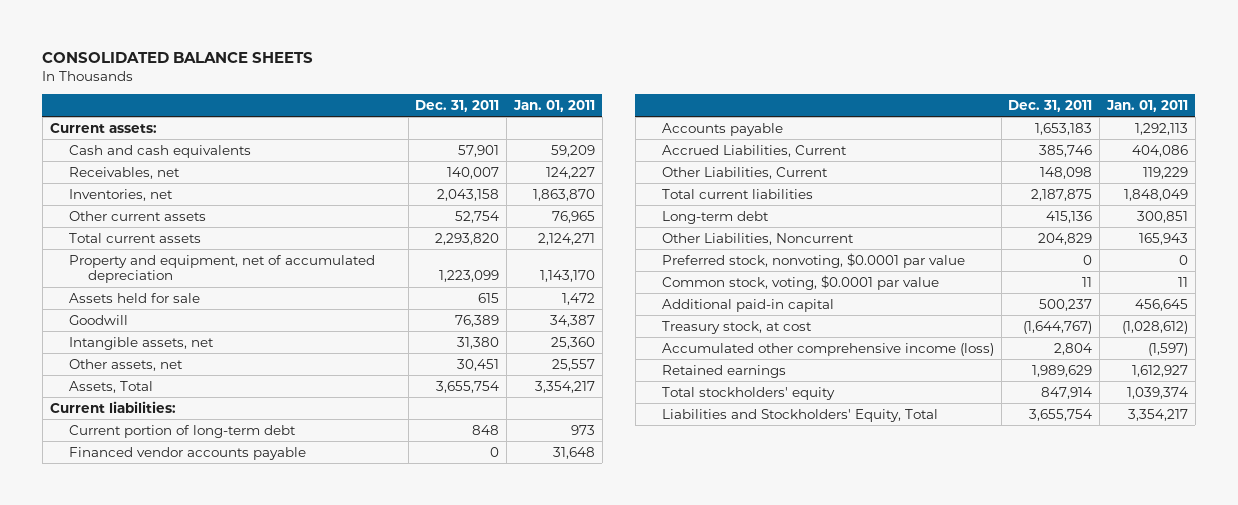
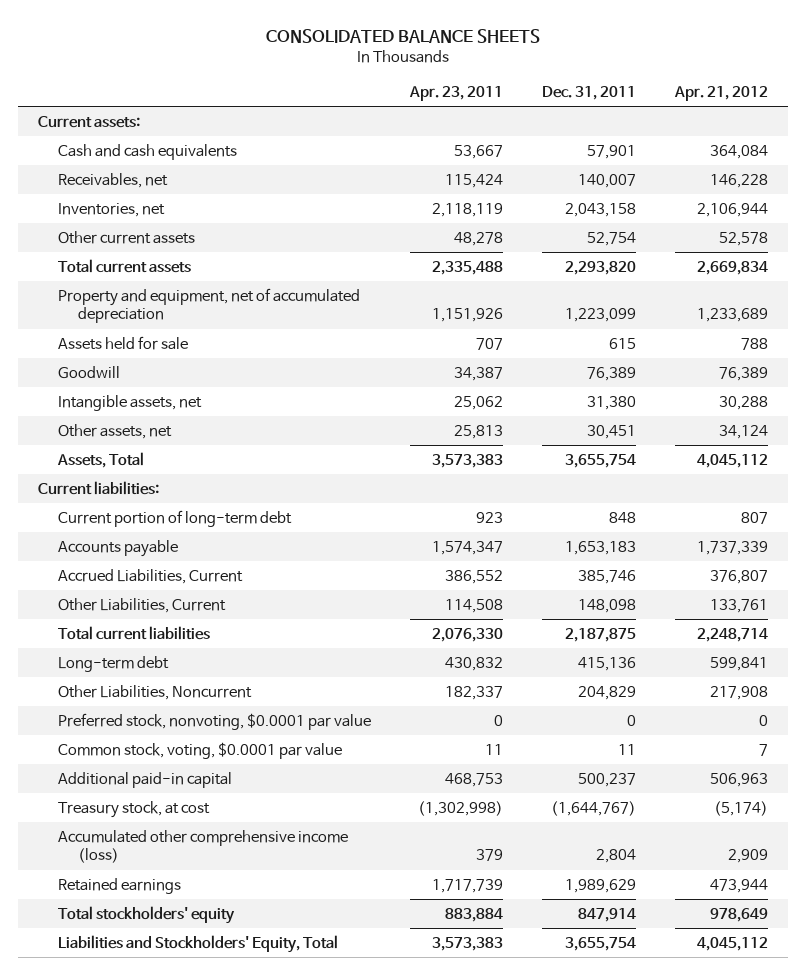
- | Dec. 31, 2011 | Jan. 01, 2011
+ | Apr. 23, 2011 | Dec. 31, 2011 | Apr. 21, 2012
- Financed vendor accounts payable | 0 | 31,648

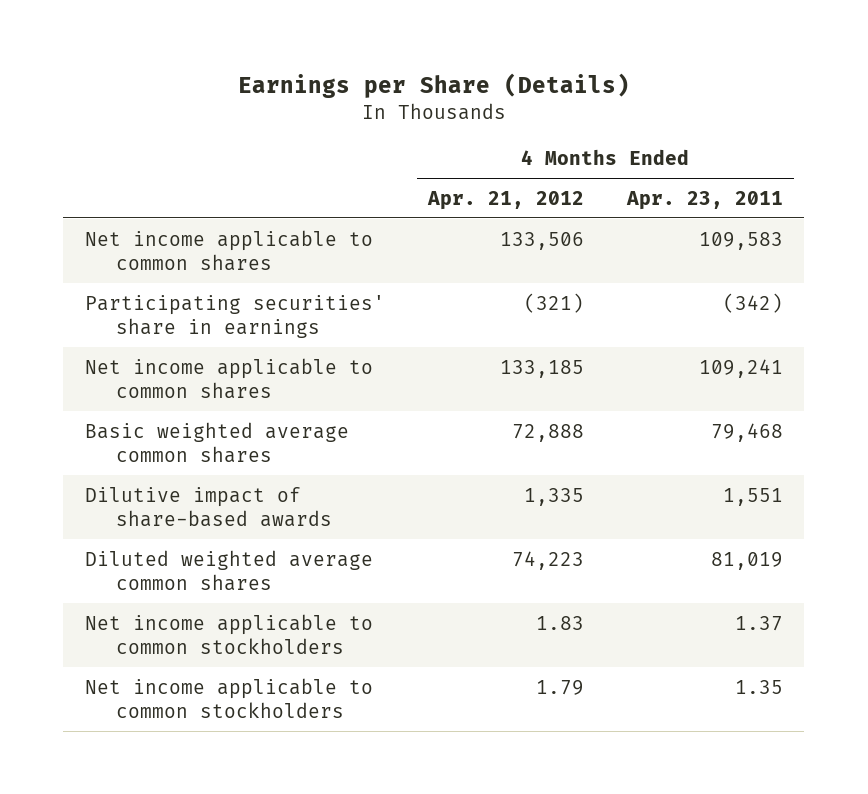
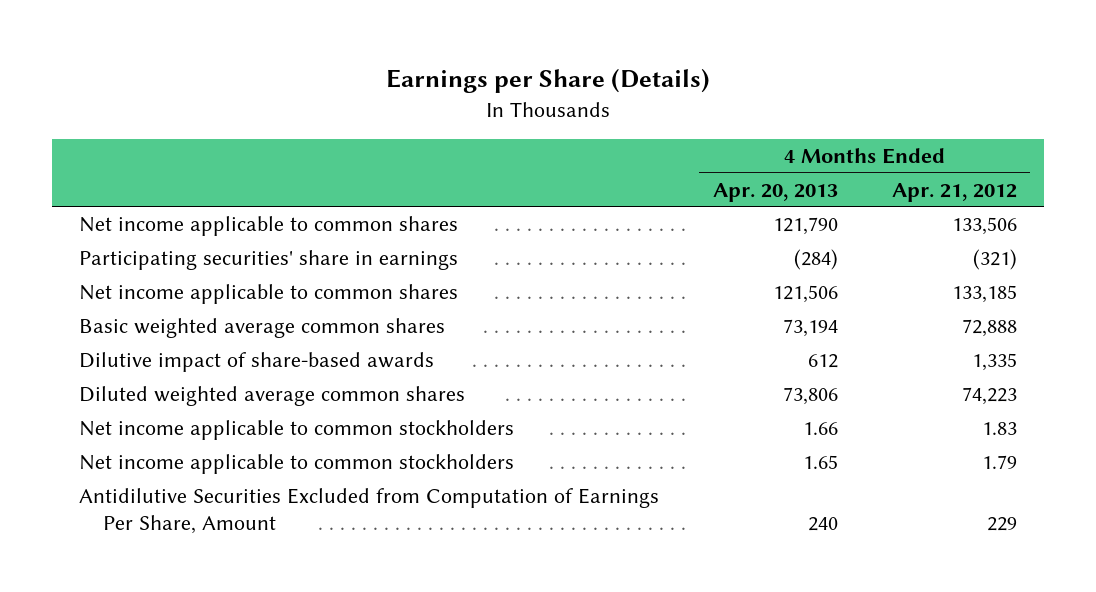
- | 4 Months Ended Apr. 21, 2012 | 4 Months Ended Apr. 23, 2011
+ | 4 Months Ended Apr. 20, 2013 | 4 Months Ended Apr. 21, 2012
+ Antidilutive Securities Excluded from Computation of Earnings Per Share, Amount | 240 | 229

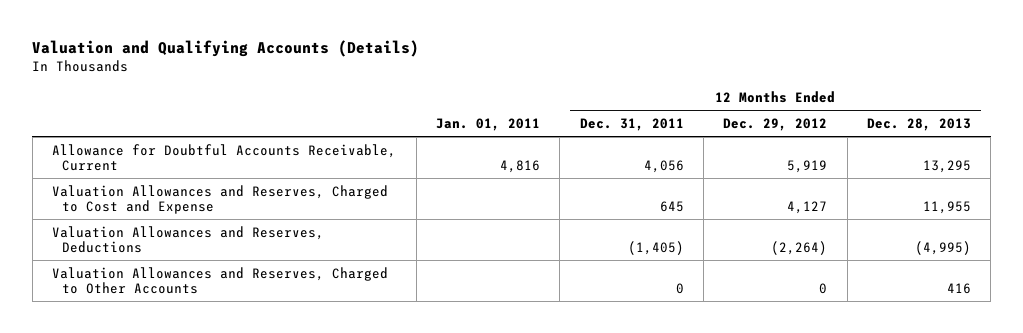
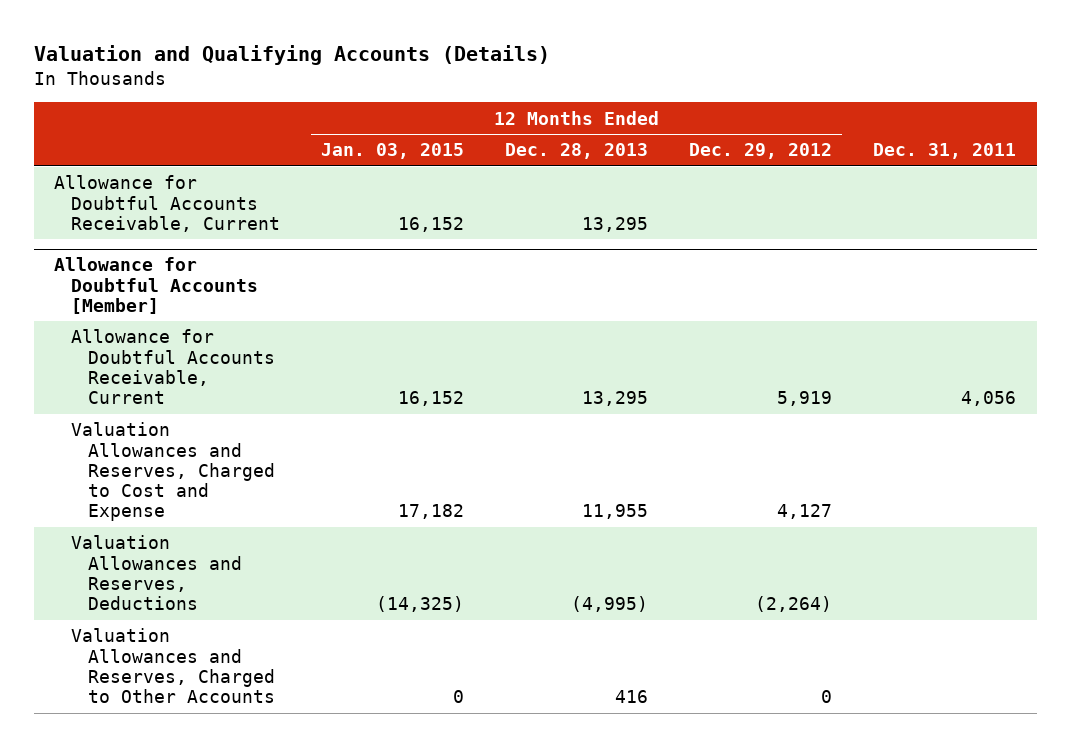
- | Jan. 01, 2011 | 12 Months Ended Dec. 31, 2011 | 12 Months Ended Dec. 29, 2012 | 12 Months Ended Dec. 28, 2013
+ | 12 Months Ended Jan. 03, 2015 | 12 Months Ended Dec. 28, 2013 | 12 Months Ended Dec. 29, 2012 | Dec. 31, 2011
+ Allowance for Doubtful Accounts Receivable, Current | 16,152 | 13,295 | |
+ Allowance for Doubtful Accounts [Member]

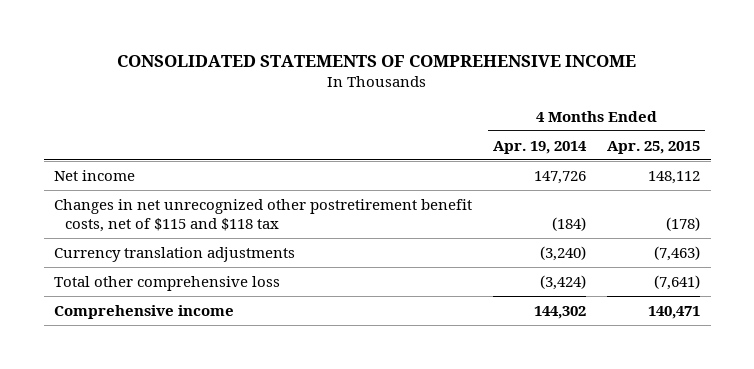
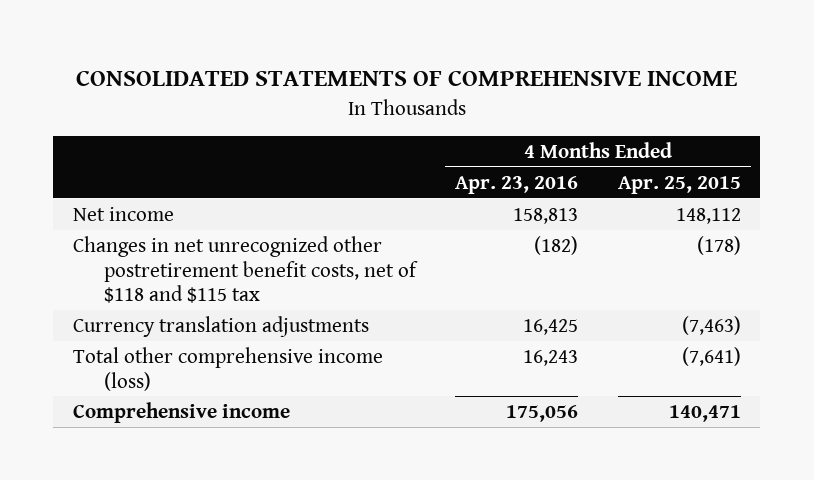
- | 4 Months Ended Apr. 19, 2014 | 4 Months Ended Apr. 25, 2015
+ | 4 Months Ended Apr. 23, 2016 | 4 Months Ended Apr. 25, 2015
- Changes in net unrecognized other postretirement benefit costs, net of $115 and $118 tax | (184) | (178)
+ Changes in net unrecognized other postretirement benefit costs, net of $118 and $115 tax | (182) | (178)
- Total other comprehensive loss | (3,424) | (7,641)
+ Total other comprehensive income (loss) | 16,243 | (7,641)

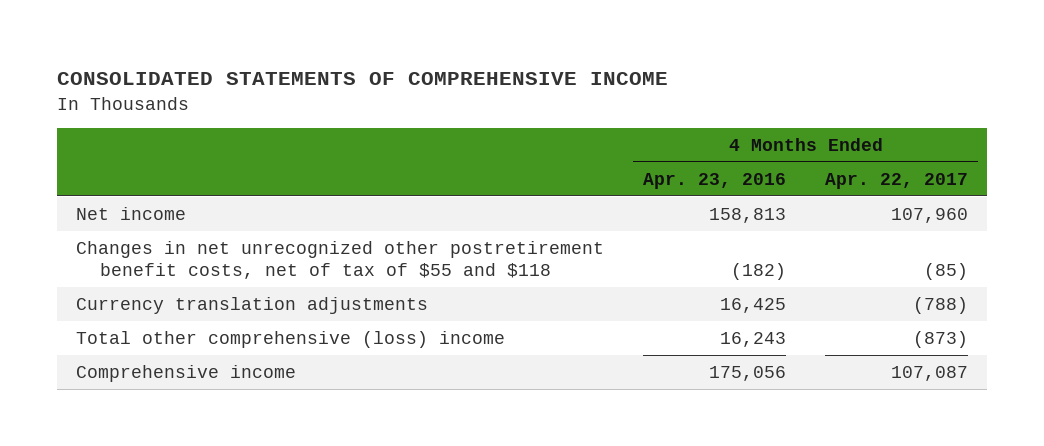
- | 4 Months Ended Apr. 23, 2016 | 4 Months Ended Apr. 25, 2015
+ | 4 Months Ended Apr. 23, 2016 | 4 Months Ended Apr. 22, 2017
- Changes in net unrecognized other postretirement benefit costs, net of $118 and $115 tax | (182) | (178)
+ Changes in net unrecognized other postretirement benefit costs, net of tax of $55 and $118 | (182) | (85)
- Total other comprehensive income (loss) | 16,243 | (7,641)
+ Total other comprehensive (loss) income | 16,243 | (873)

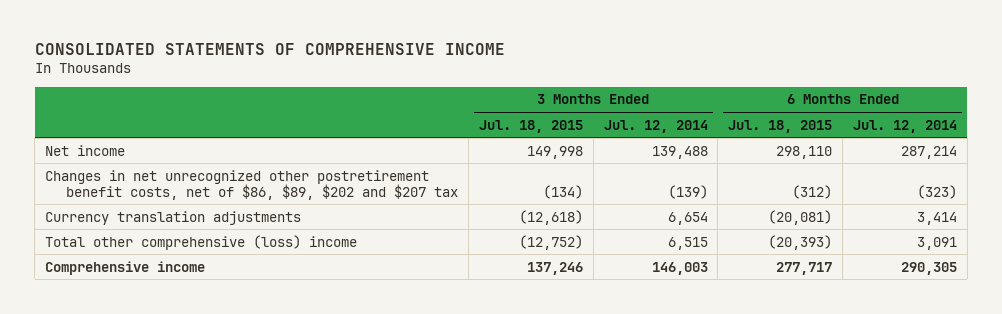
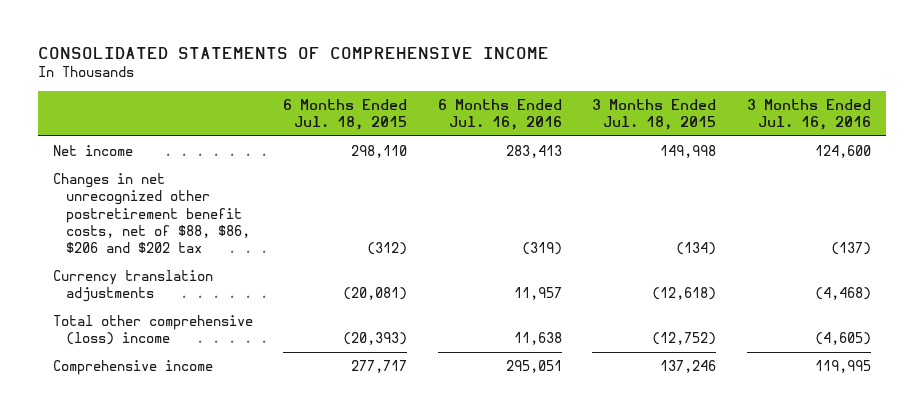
- | 3 Months Ended Jul. 18, 2015 | 3 Months Ended Jul. 12, 2014 | 6 Months Ended Jul. 18, 2015 | 6 Months Ended Jul. 12, 2014
+ | 6 Months Ended Jul. 18, 2015 | 6 Months Ended Jul. 16, 2016 | 3 Months Ended Jul. 18, 2015 | 3 Months Ended Jul. 16, 2016
- Changes in net unrecognized other postretirement benefit costs, net of $86, $89, $202 and $207 tax | (134) | (139) | (312) | (323)
+ Changes in net unrecognized other postretirement benefit costs, net of $88, $86, $206 and $202 tax | (312) | (319) | (134) | (137)

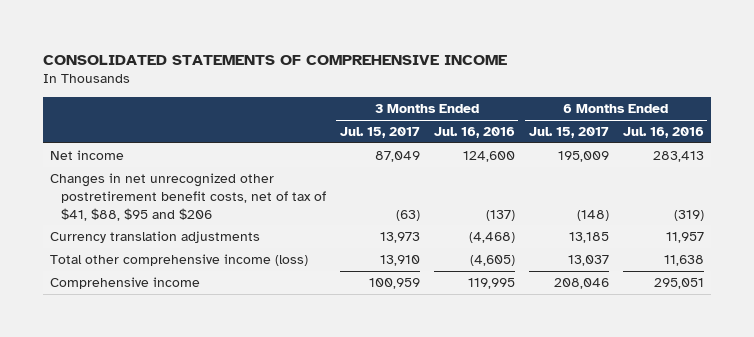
- | 6 Months Ended Jul. 18, 2015 | 6 Months Ended Jul. 16, 2016 | 3 Months Ended Jul. 18, 2015 | 3 Months Ended Jul. 16, 2016
+ | 3 Months Ended Jul. 15, 2017 | 3 Months Ended Jul. 16, 2016 | 6 Months Ended Jul. 15, 2017 | 6 Months Ended Jul. 16, 2016
- Changes in net unrecognized other postretirement benefit costs, net of $88, $86, $206 and $202 tax | (312) | (319) | (134) | (137)
+ Changes in net unrecognized other postretirement benefit costs, net of tax of $41, $88, $95 and $206 | (63) | (137) | (148) | (319)
- Total other comprehensive (loss) income | (20,393) | 11,638 | (12,752) | (4,605)
+ Total other comprehensive income (loss) | 13,910 | (4,605) | 13,037 | 11,638

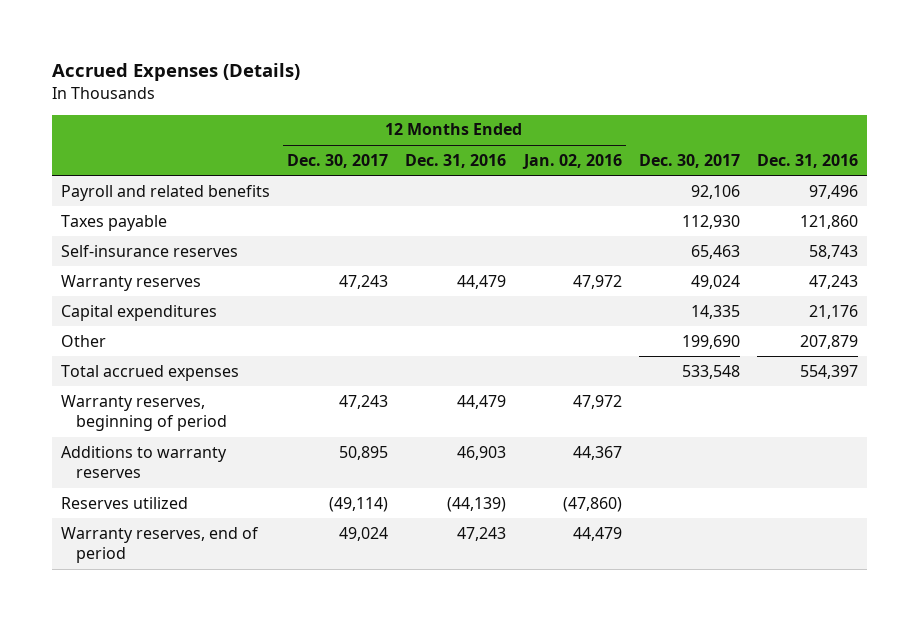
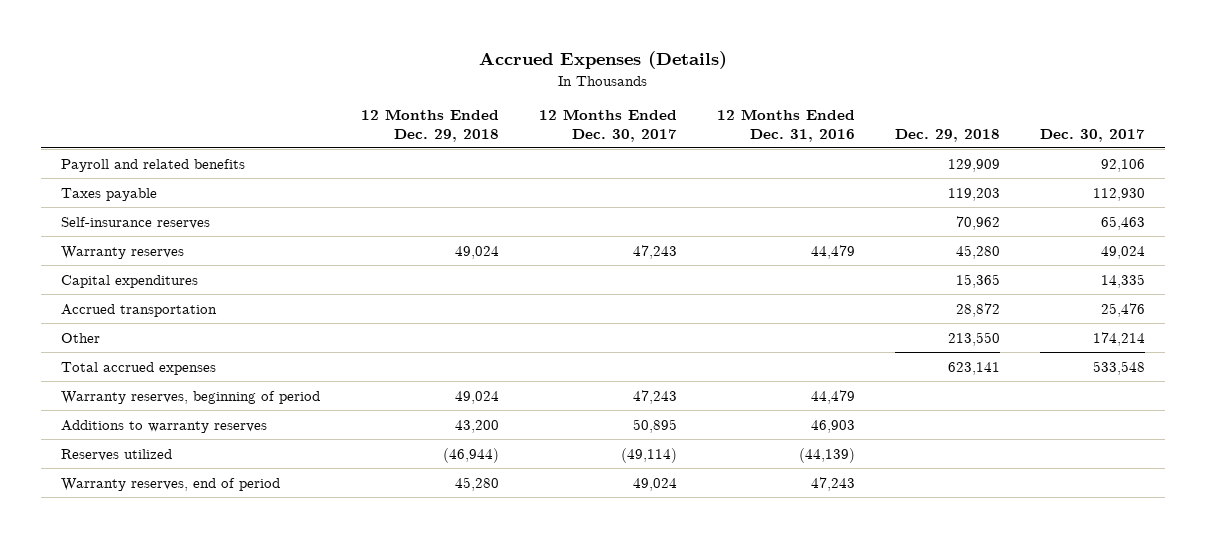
- | 12 Months Ended Dec. 30, 2017 | 12 Months Ended Dec. 31, 2016 | 12 Months Ended Jan. 02, 2016 | Dec. 30, 2017 | Dec. 31, 2016
+ | 12 Months Ended Dec. 29, 2018 | 12 Months Ended Dec. 30, 2017 | 12 Months Ended Dec. 31, 2016 | Dec. 29, 2018 | Dec. 30, 2017
- Other | | | | 199,690 | 207,879
+ Accrued transportation | | | | 28,872 | 25,476
+ Other | | | | 213,550 | 174,214

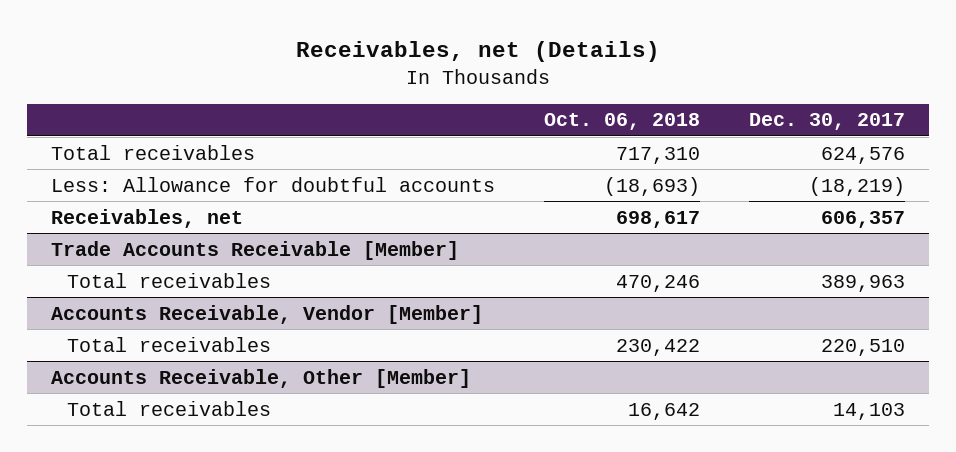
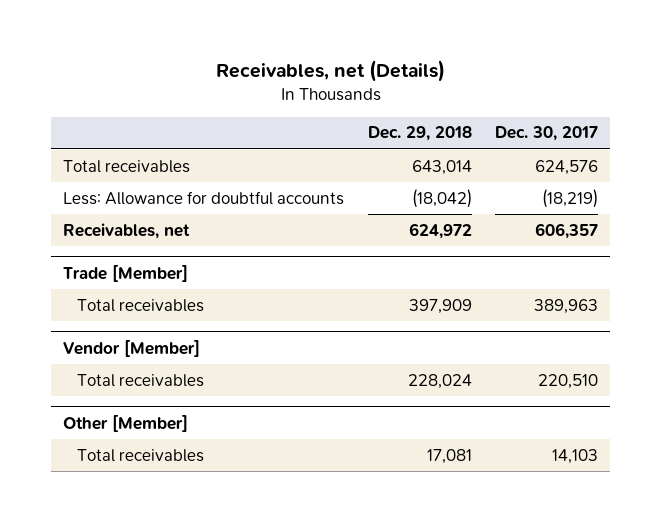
- | Oct. 06, 2018 | Dec. 30, 2017
+ | Dec. 29, 2018 | Dec. 30, 2017
- Trade Accounts Receivable [Member]
+ Trade [Member]
- Accounts Receivable, Vendor [Member]
+ Vendor [Member]
- Accounts Receivable, Other [Member]
+ Other [Member]

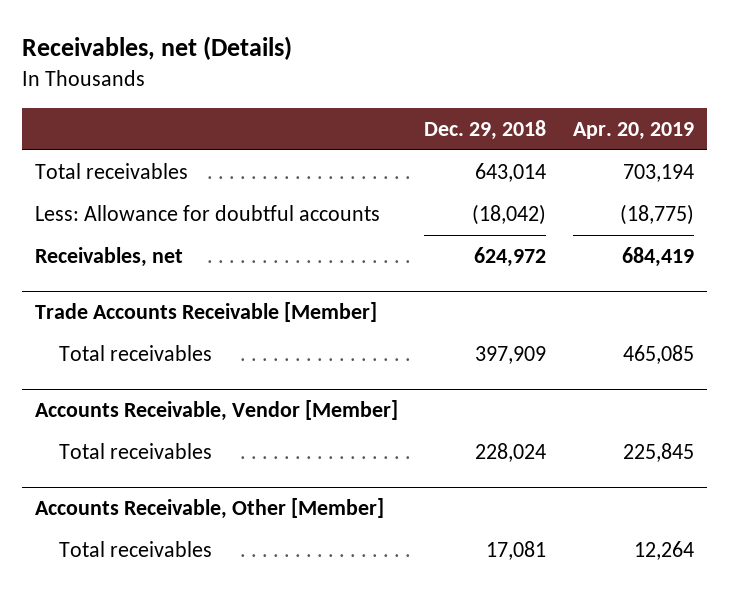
- | Dec. 29, 2018 | Dec. 30, 2017
+ | Dec. 29, 2018 | Apr. 20, 2019
- Trade [Member]
+ Trade Accounts Receivable [Member]
- Vendor [Member]
+ Accounts Receivable, Vendor [Member]
- Other [Member]
+ Accounts Receivable, Other [Member]

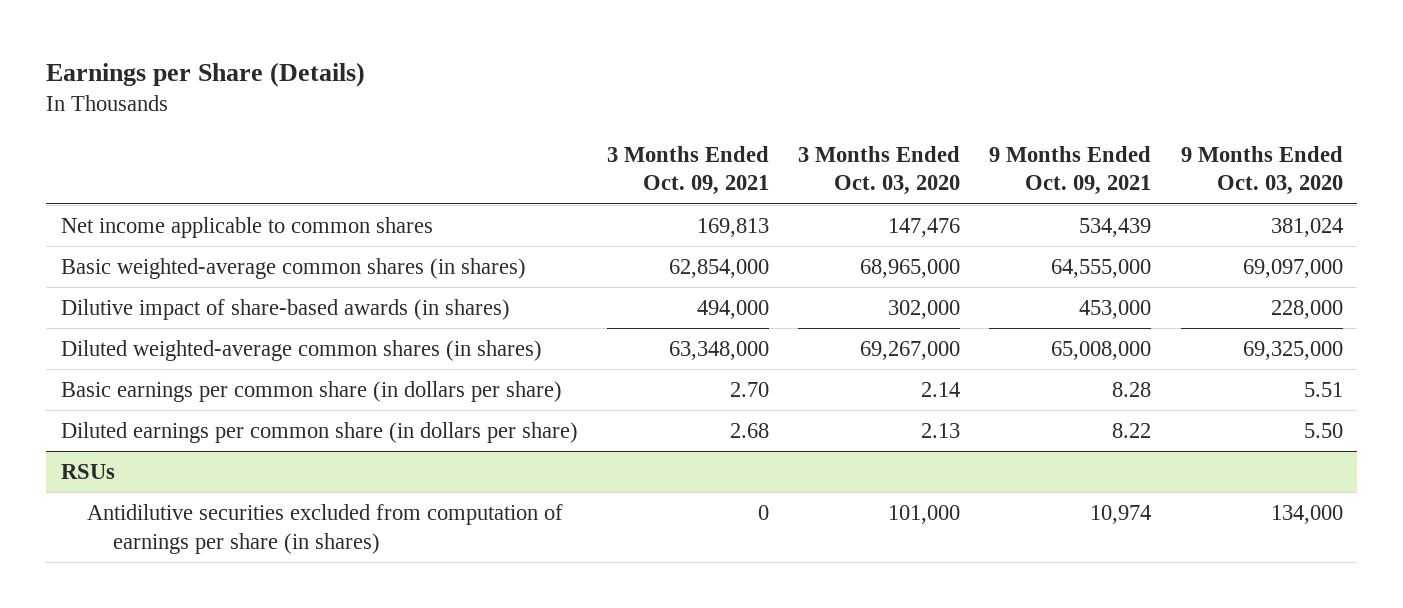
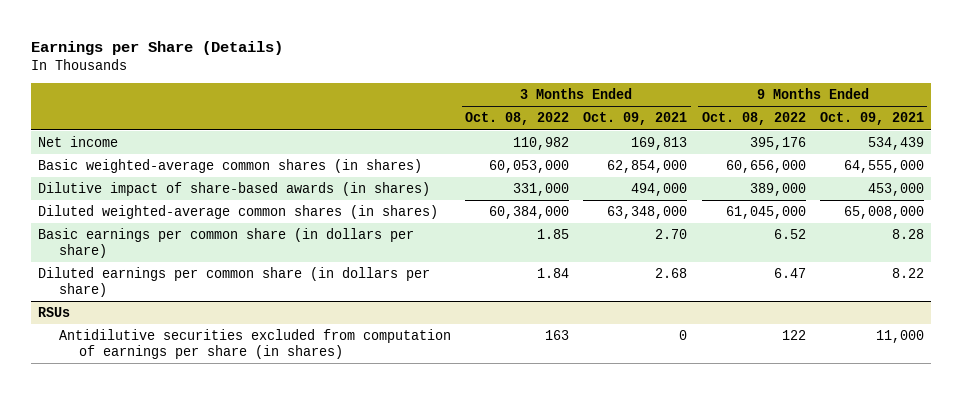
- | 3 Months Ended Oct. 09, 2021 | 3 Months Ended Oct. 03, 2020 | 9 Months Ended Oct. 09, 2021 | 9 Months Ended Oct. 03, 2020
+ | 3 Months Ended Oct. 08, 2022 | 3 Months Ended Oct. 09, 2021 | 9 Months Ended Oct. 08, 2022 | 9 Months Ended Oct. 09, 2021
- Net income applicable to common shares | 169,813 | 147,476 | 534,439 | 381,024
+ Net income | 110,982 | 169,813 | 395,176 | 534,439
@ RSUs
- Antidilutive securities excluded from computation of earnings per share (in shares) | 0 | 101,000 | 10,974 | 134,000
+ Antidilutive securities excluded from computation of earnings per share (in shares) | 163 | 0 | 122 | 11,000

